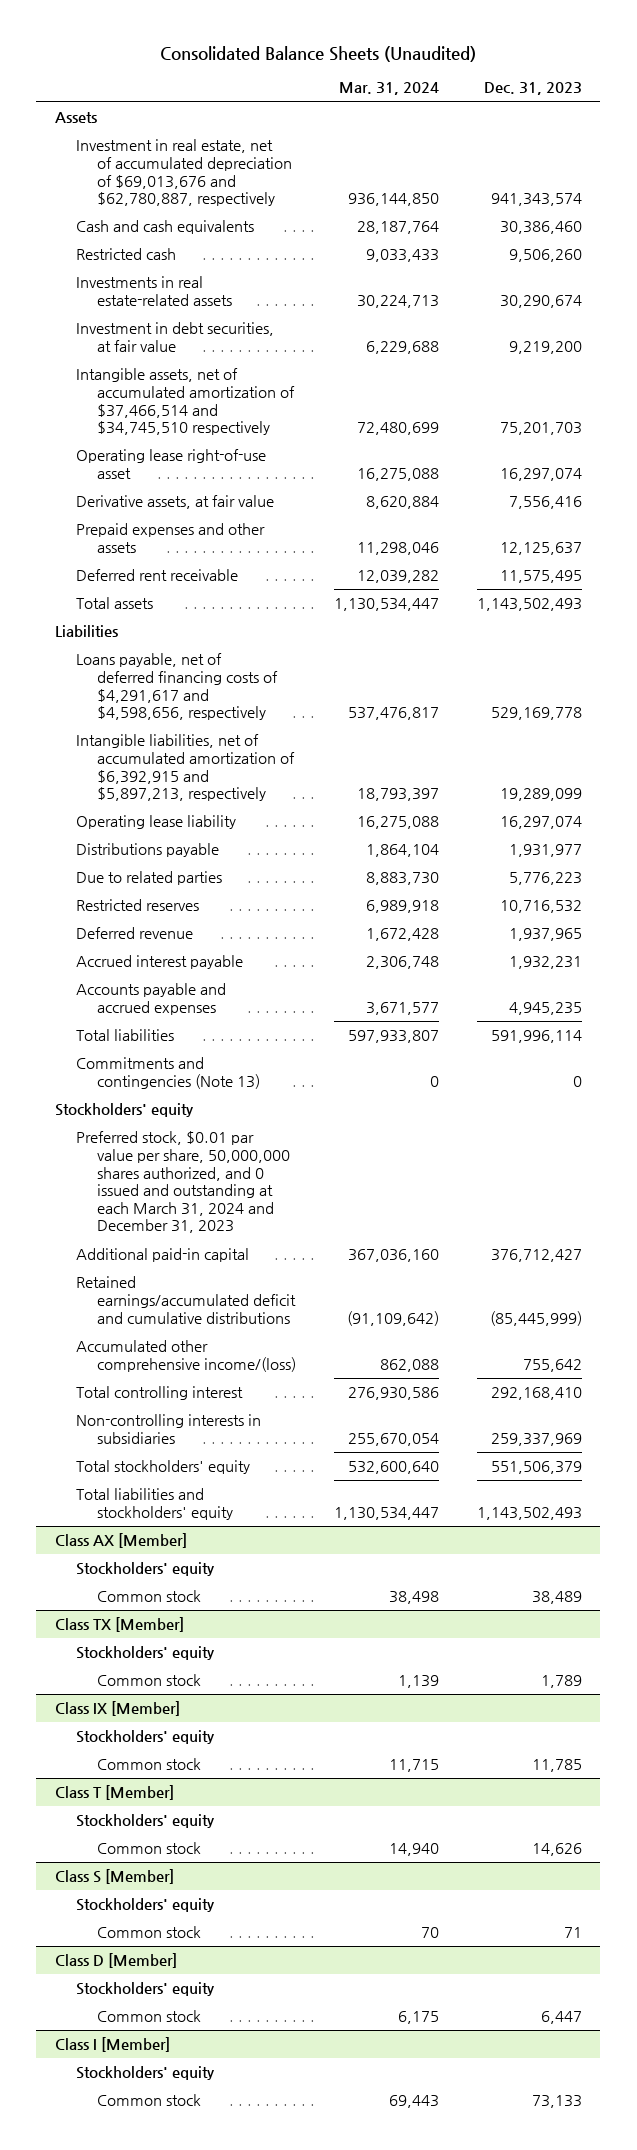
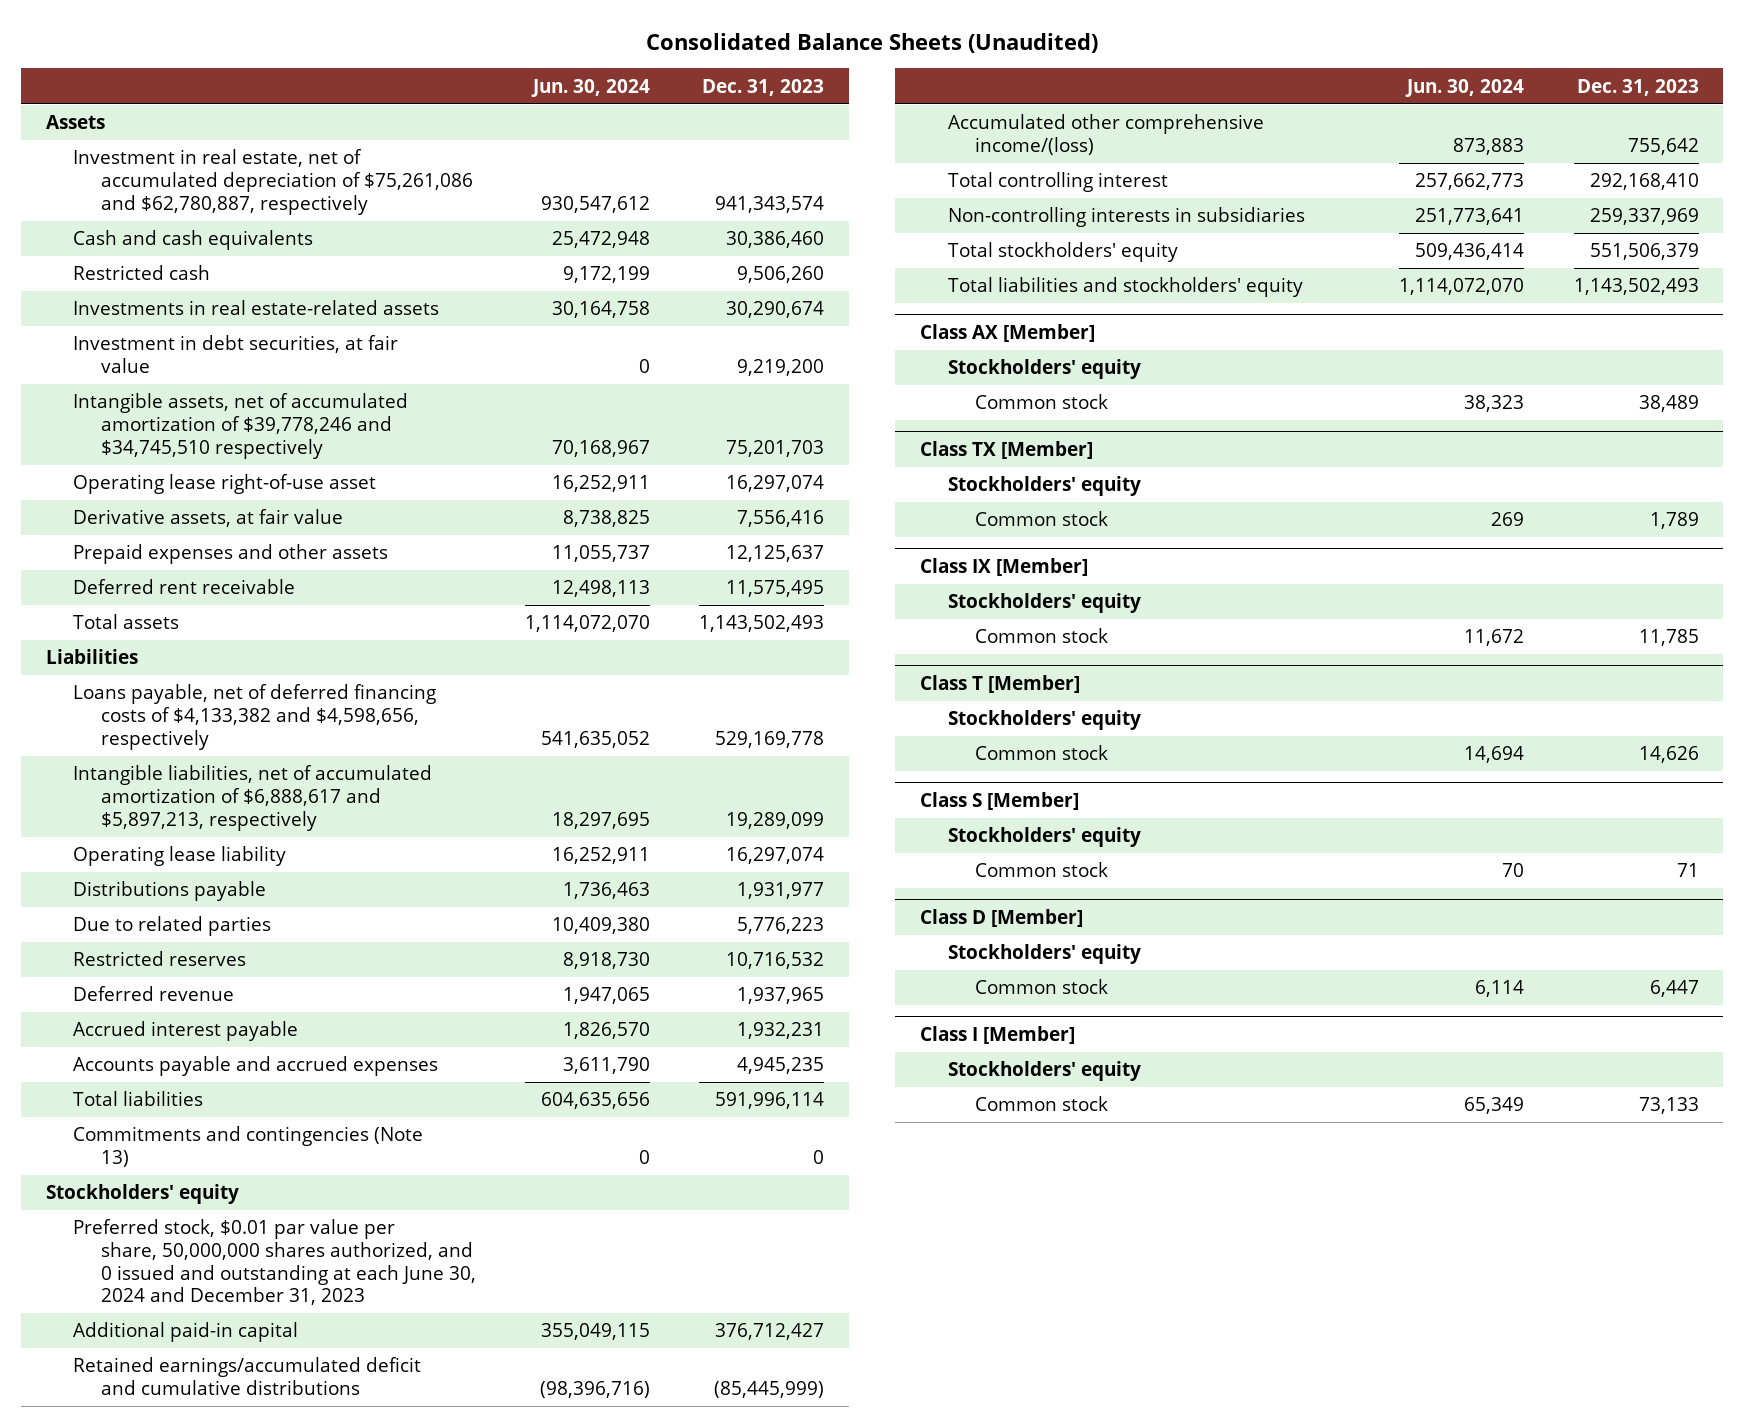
- | Mar. 31, 2024 | Dec. 31, 2023
+ | Jun. 30, 2024 | Dec. 31, 2023
- Investment in real estate, net of accumulated depreciation of $69,013,676 and $62,780,887, respectively | 936,144,850 | 941,343,574
+ Investment in real estate, net of accumulated depreciation of $75,261,086 and $62,780,887, respectively | 930,547,612 | 941,343,574
- Intangible assets, net of accumulated amortization of $37,466,514 and $34,745,510 respectively | 72,480,699 | 75,201,703
+ Intangible assets, net of accumulated amortization of $39,778,246 and $34,745,510 respectively | 70,168,967 | 75,201,703
- Loans payable, net of deferred financing costs of $4,291,617 and $4,598,656, respectively | 537,476,817 | 529,169,778
- Intangible liabilities, net of accumulated amortization of $6,392,915 and $5,897,213, respectively | 18,793,397 | 19,289,099
+ Loans payable, net of deferred financing costs of $4,133,382 and $4,598,656, respectively | 541,635,052 | 529,169,778
+ Intangible liabilities, net of accumulated amortization of $6,888,617 and $5,897,213, respectively | 18,297,695 | 19,289,099
- Preferred stock, $0.01 par value per share, 50,000,000 shares authorized, and 0 issued and outstanding at each March 31, 2024 and December 31, 2023
+ Preferred stock, $0.01 par value per share, 50,000,000 shares authorized, and 0 issued and outstanding at each June 30, 2024 and December 31, 2023

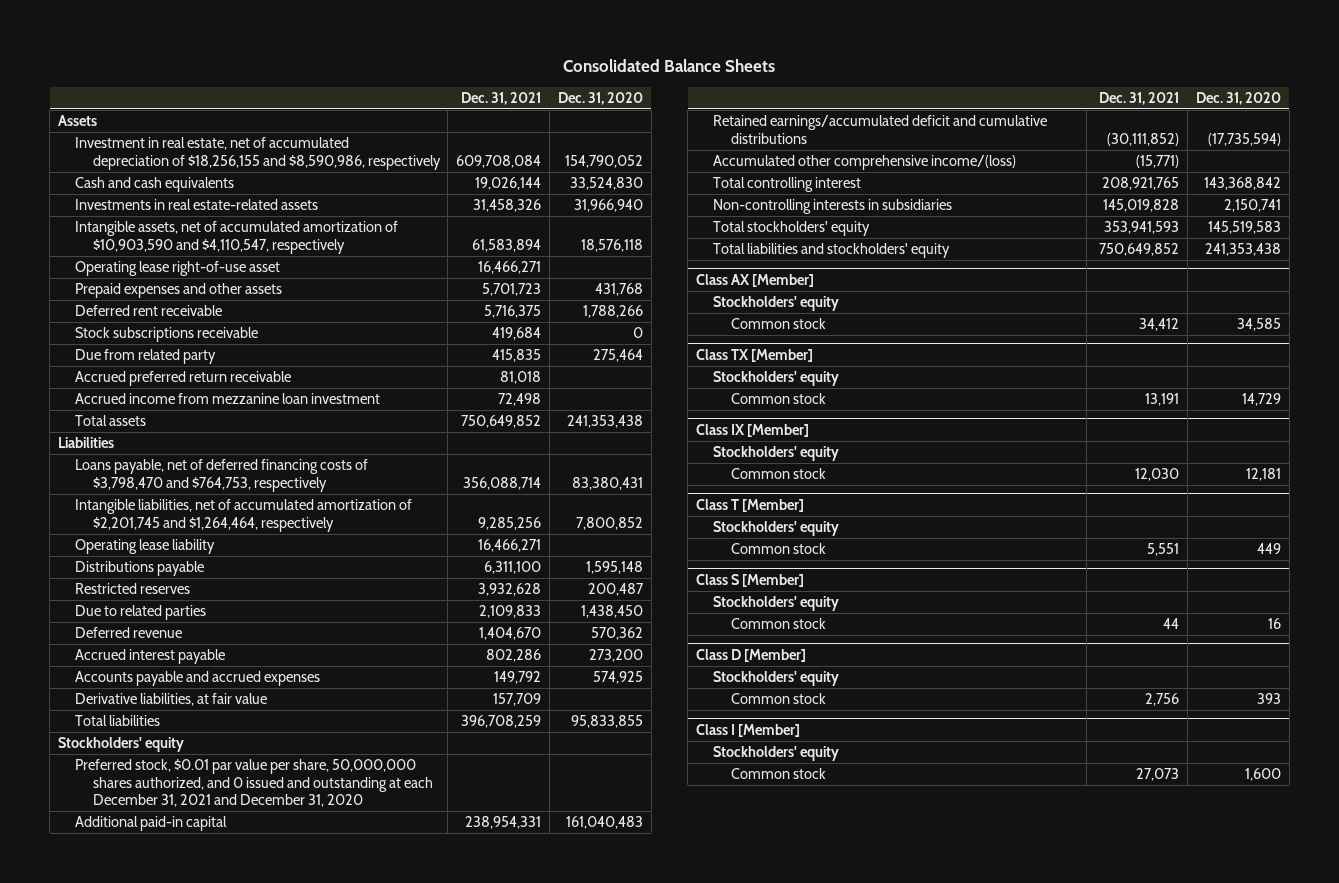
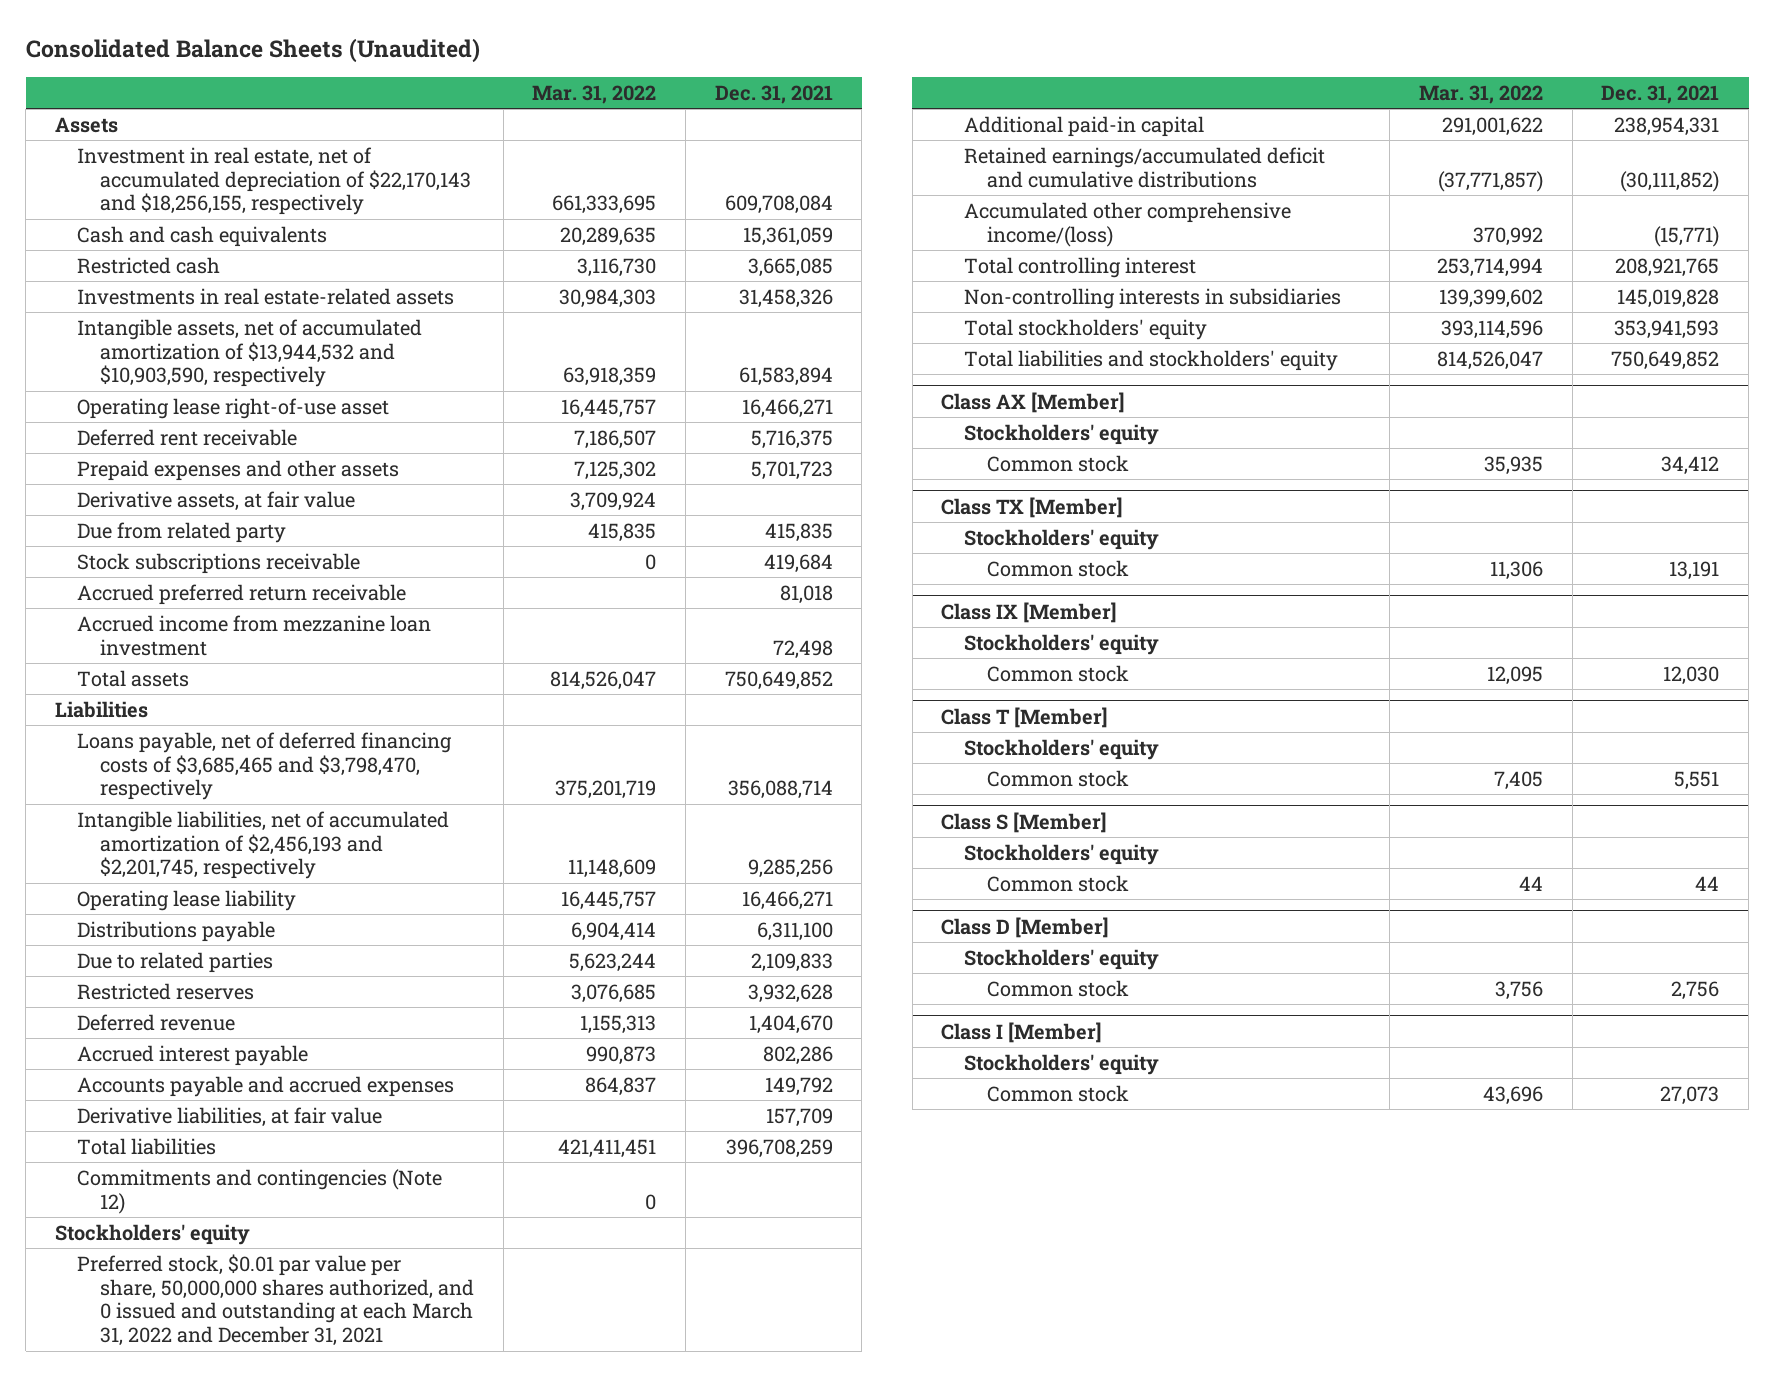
- Consolidated Balance Sheets
+ Consolidated Balance Sheets (Unaudited)
- | Dec. 31, 2021 | Dec. 31, 2020
+ | Mar. 31, 2022 | Dec. 31, 2021
- Investment in real estate, net of accumulated depreciation of $18,256,155 and $8,590,986, respectively | 609,708,084 | 154,790,052
- Cash and cash equivalents | 19,026,144 | 33,524,830
+ Investment in real estate, net of accumulated depreciation of $22,170,143 and $18,256,155, respectively | 661,333,695 | 609,708,084
+ Cash and cash equivalents | 20,289,635 | 15,361,059
+ Restricted cash | 3,116,730 | 3,665,085
- Intangible assets, net of accumulated amortization of $10,903,590 and $4,110,547, respectively | 61,583,894 | 18,576,118
+ Intangible assets, net of accumulated amortization of $13,944,532 and $10,903,590, respectively | 63,918,359 | 61,583,894
moved down: Prepaid expenses and other assets | 7,125,302 | 5,701,723
+ Derivative assets, at fair value | 3,709,924 |
moved down: Stock subscriptions receivable | 0 | 419,684
- Loans payable, net of deferred financing costs of $3,798,470 and $764,753, respectively | 356,088,714 | 83,380,431
- Intangible liabilities, net of accumulated amortization of $2,201,745 and $1,264,464, respectively | 9,285,256 | 7,800,852
+ Loans payable, net of deferred financing costs of $3,685,465 and $3,798,470, respectively | 375,201,719 | 356,088,714
+ Intangible liabilities, net of accumulated amortization of $2,456,193 and $2,201,745, respectively | 11,148,609 | 9,285,256
moved down: Restricted reserves | 3,076,685 | 3,932,628
+ Commitments and contingencies (Note 12) | 0 |
- Preferred stock, $0.01 par value per share, 50,000,000 shares authorized, and 0 issued and outstanding at each December 31, 2021 and December 31, 2020
+ Preferred stock, $0.01 par value per share, 50,000,000 shares authorized, and 0 issued and outstanding at each March 31, 2022 and December 31, 2021

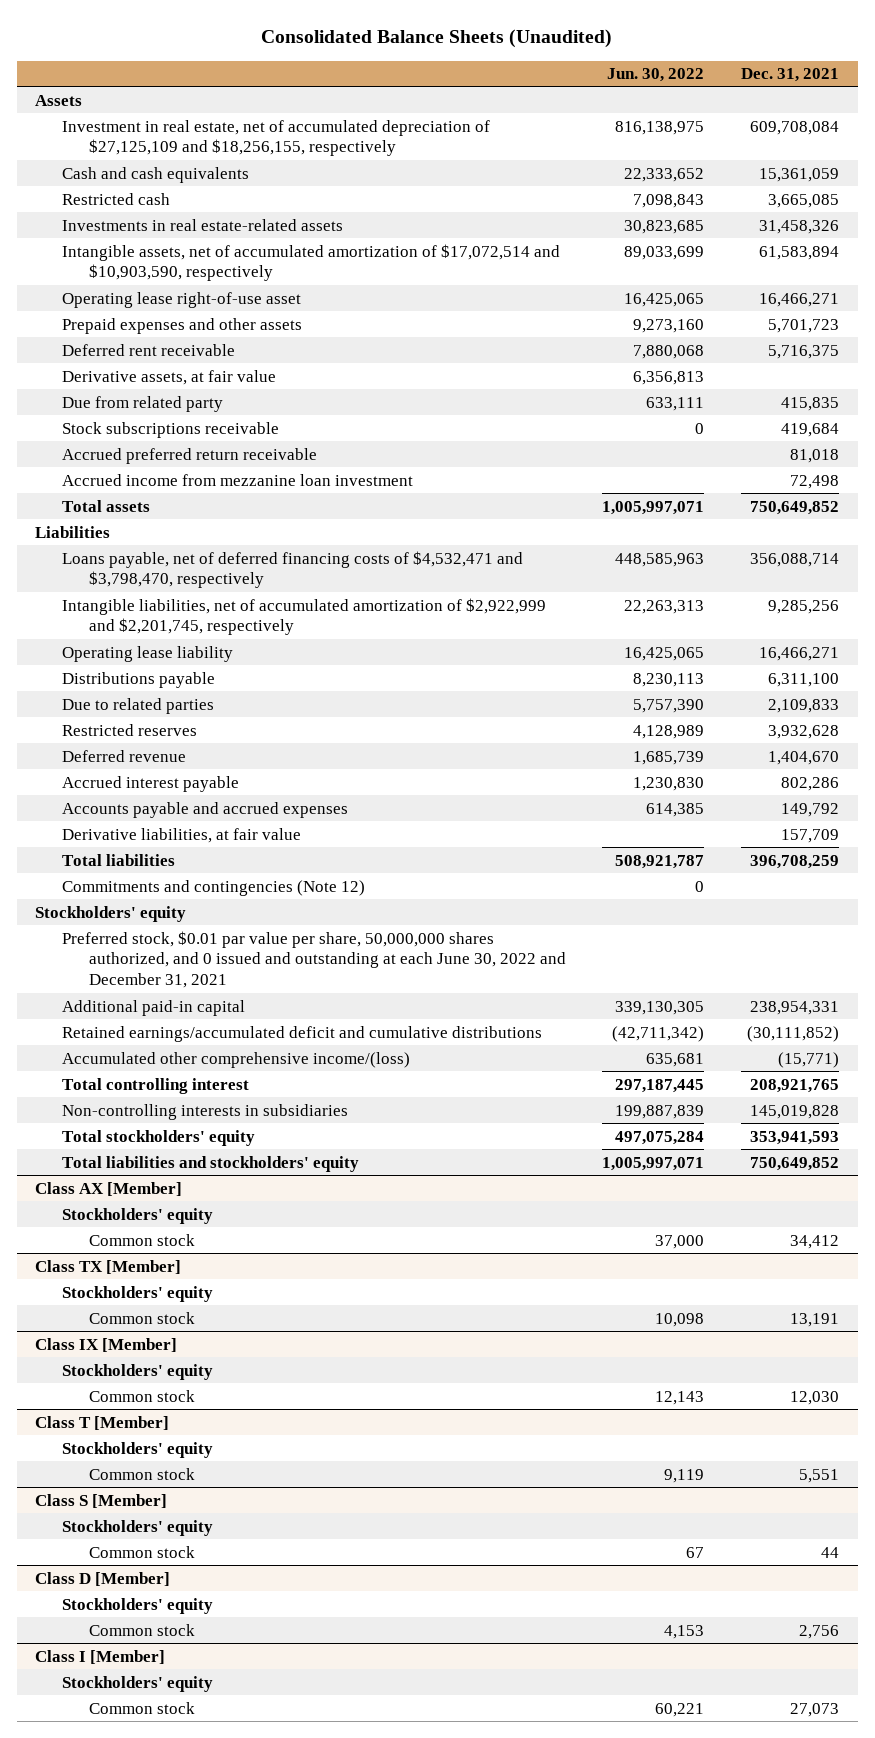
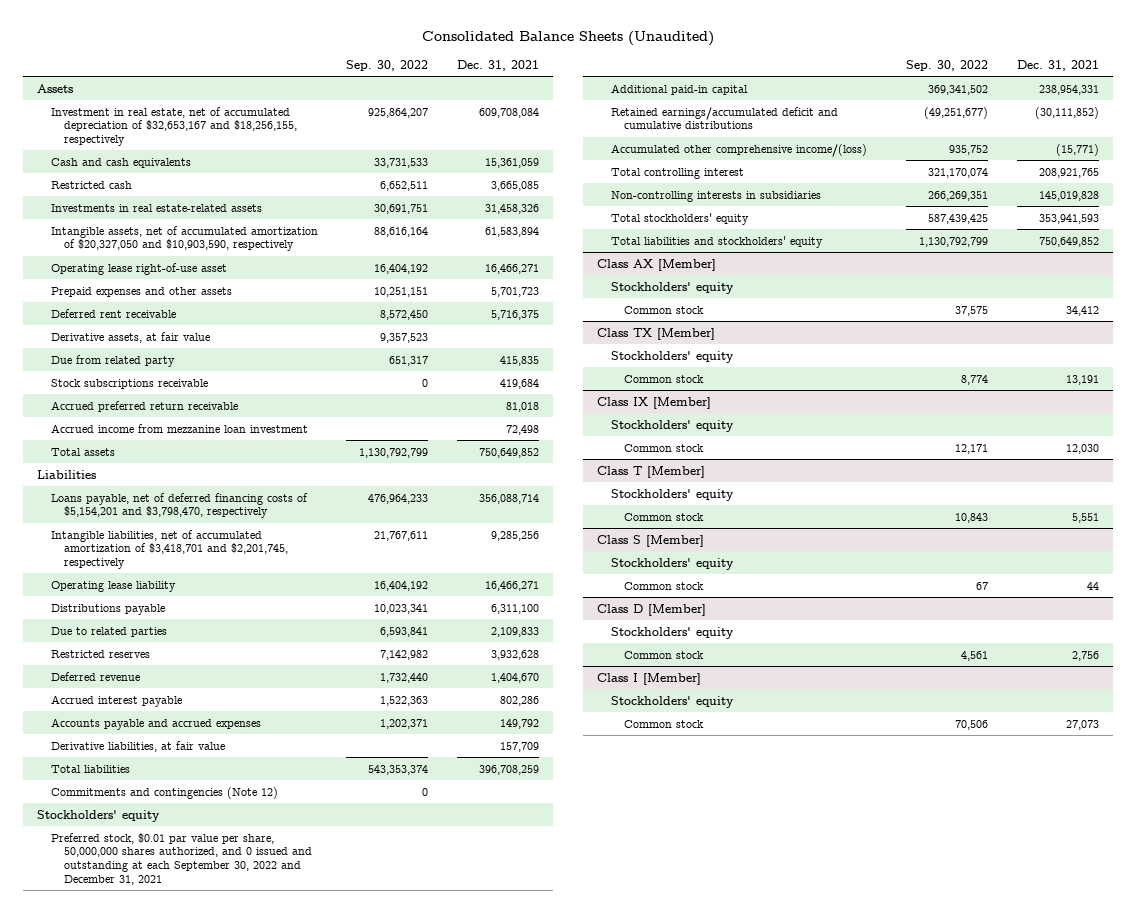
- | Jun. 30, 2022 | Dec. 31, 2021
+ | Sep. 30, 2022 | Dec. 31, 2021
- Investment in real estate, net of accumulated depreciation of $27,125,109 and $18,256,155, respectively | 816,138,975 | 609,708,084
+ Investment in real estate, net of accumulated depreciation of $32,653,167 and $18,256,155, respectively | 925,864,207 | 609,708,084
- Intangible assets, net of accumulated amortization of $17,072,514 and $10,903,590, respectively | 89,033,699 | 61,583,894
+ Intangible assets, net of accumulated amortization of $20,327,050 and $10,903,590, respectively | 88,616,164 | 61,583,894
- Loans payable, net of deferred financing costs of $4,532,471 and $3,798,470, respectively | 448,585,963 | 356,088,714
- Intangible liabilities, net of accumulated amortization of $2,922,999 and $2,201,745, respectively | 22,263,313 | 9,285,256
+ Loans payable, net of deferred financing costs of $5,154,201 and $3,798,470, respectively | 476,964,233 | 356,088,714
+ Intangible liabilities, net of accumulated amortization of $3,418,701 and $2,201,745, respectively | 21,767,611 | 9,285,256
- Preferred stock, $0.01 par value per share, 50,000,000 shares authorized, and 0 issued and outstanding at each June 30, 2022 and December 31, 2021
+ Preferred stock, $0.01 par value per share, 50,000,000 shares authorized, and 0 issued and outstanding at each September 30, 2022 and December 31, 2021

